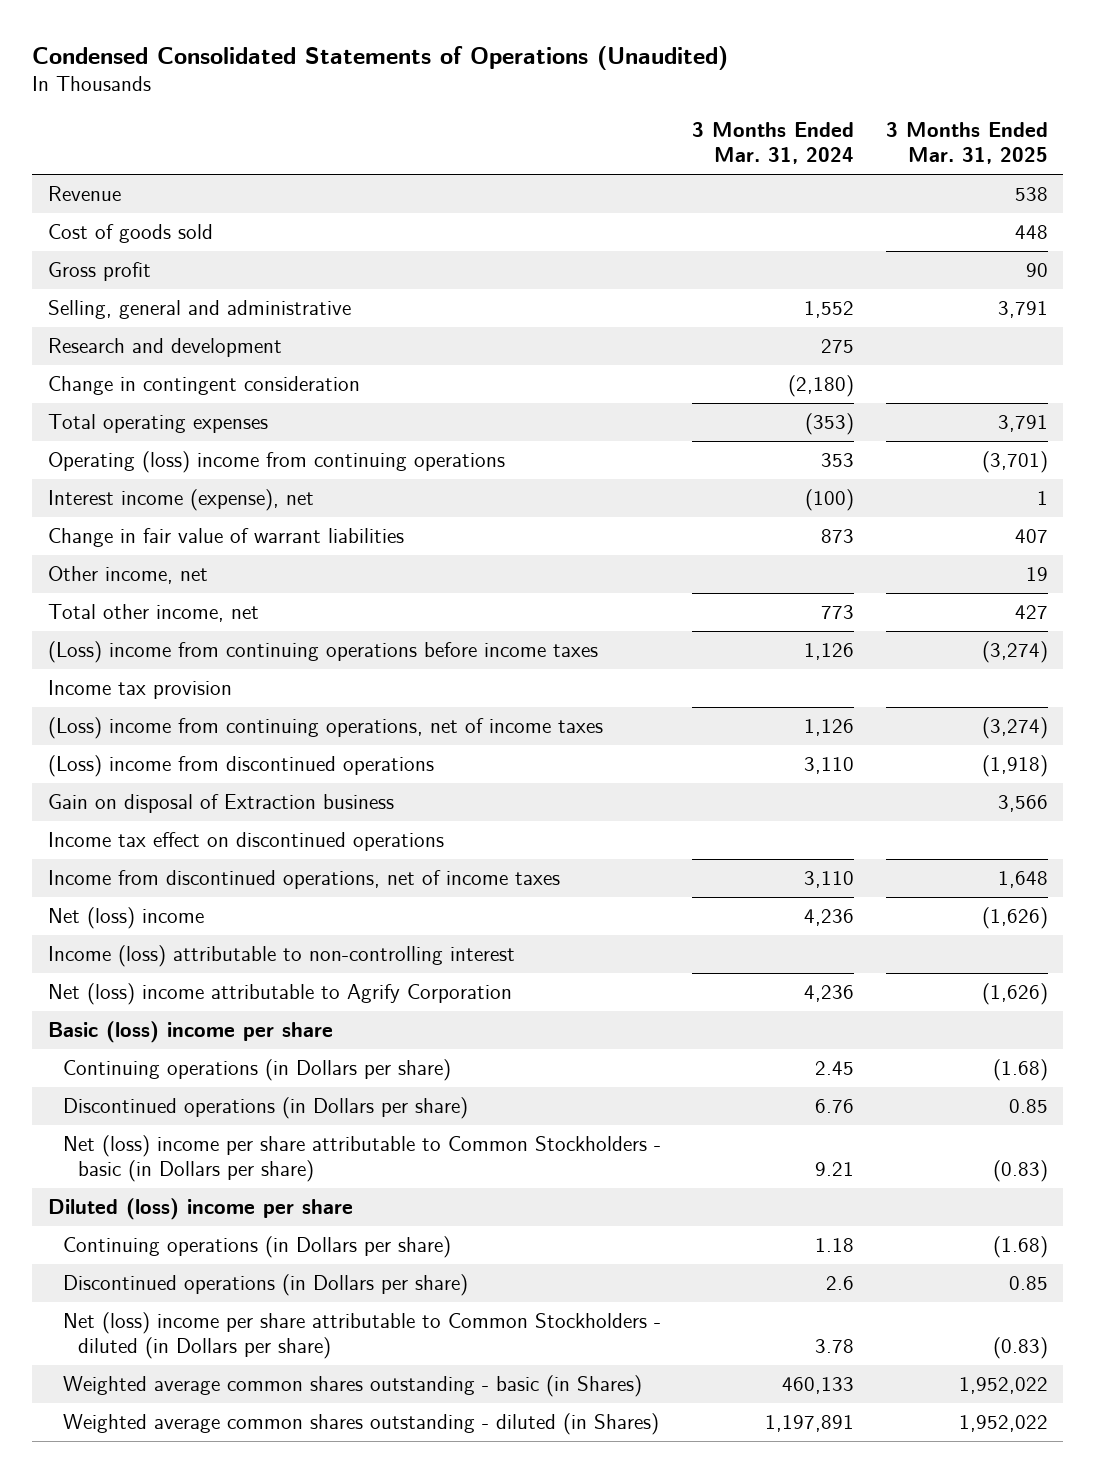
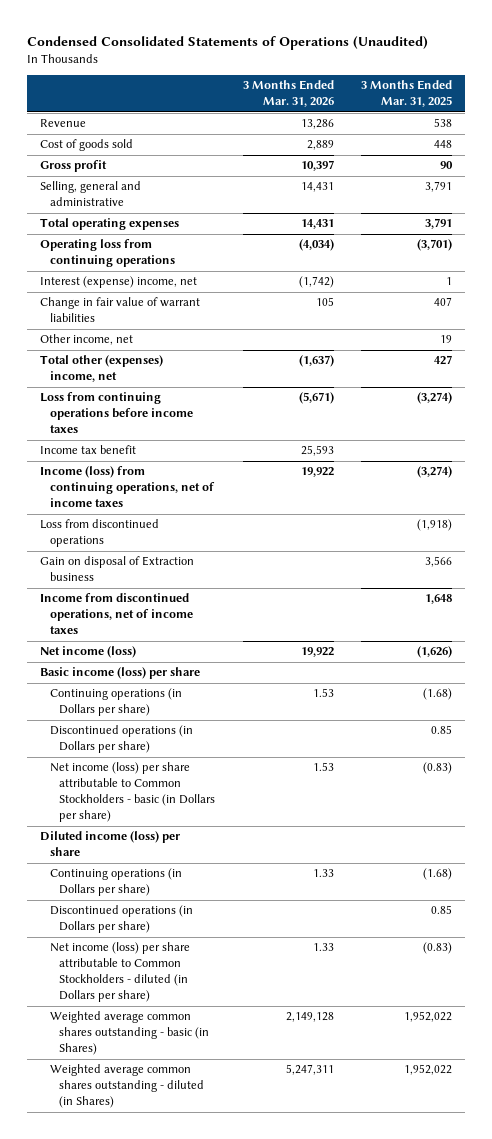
- | 3 Months Ended Mar. 31, 2024 | 3 Months Ended Mar. 31, 2025
+ | 3 Months Ended Mar. 31, 2026 | 3 Months Ended Mar. 31, 2025
- Research and development | 275 |
- Change in contingent consideration | (2,180) |
- Operating (loss) income from continuing operations | 353 | (3,701)
- Interest income (expense), net | (100) | 1
+ Operating loss from continuing operations | (4,034) | (3,701)
+ Interest (expense) income, net | (1,742) | 1
- Total other income, net | 773 | 427
- (Loss) income from continuing operations before income taxes | 1,126 | (3,274)
- Income tax provision
- (Loss) income from continuing operations, net of income taxes | 1,126 | (3,274)
- (Loss) income from discontinued operations | 3,110 | (1,918)
+ Total other (expenses) income, net | (1,637) | 427
+ Loss from continuing operations before income taxes | (5,671) | (3,274)
+ Income tax benefit | 25,593 |
+ Income (loss) from continuing operations, net of income taxes | 19,922 | (3,274)
+ Loss from discontinued operations | | (1,918)
- Income tax effect on discontinued operations
- Net (loss) income | 4,236 | (1,626)
- Income (loss) attributable to non-controlling interest
- Net (loss) income attributable to Agrify Corporation | 4,236 | (1,626)
- Basic (loss) income per share
+ Net income (loss) | 19,922 | (1,626)
+ Basic income (loss) per share
- Net (loss) income per share attributable to Common Stockholders - basic (in Dollars per share) | 9.21 | (0.83)
- Diluted (loss) income per share
+ Net income (loss) per share attributable to Common Stockholders - basic (in Dollars per share) | 1.53 | (0.83)
+ Diluted income (loss) per share
- Net (loss) income per share attributable to Common Stockholders - diluted (in Dollars per share) | 3.78 | (0.83)
+ Net income (loss) per share attributable to Common Stockholders - diluted (in Dollars per share) | 1.33 | (0.83)

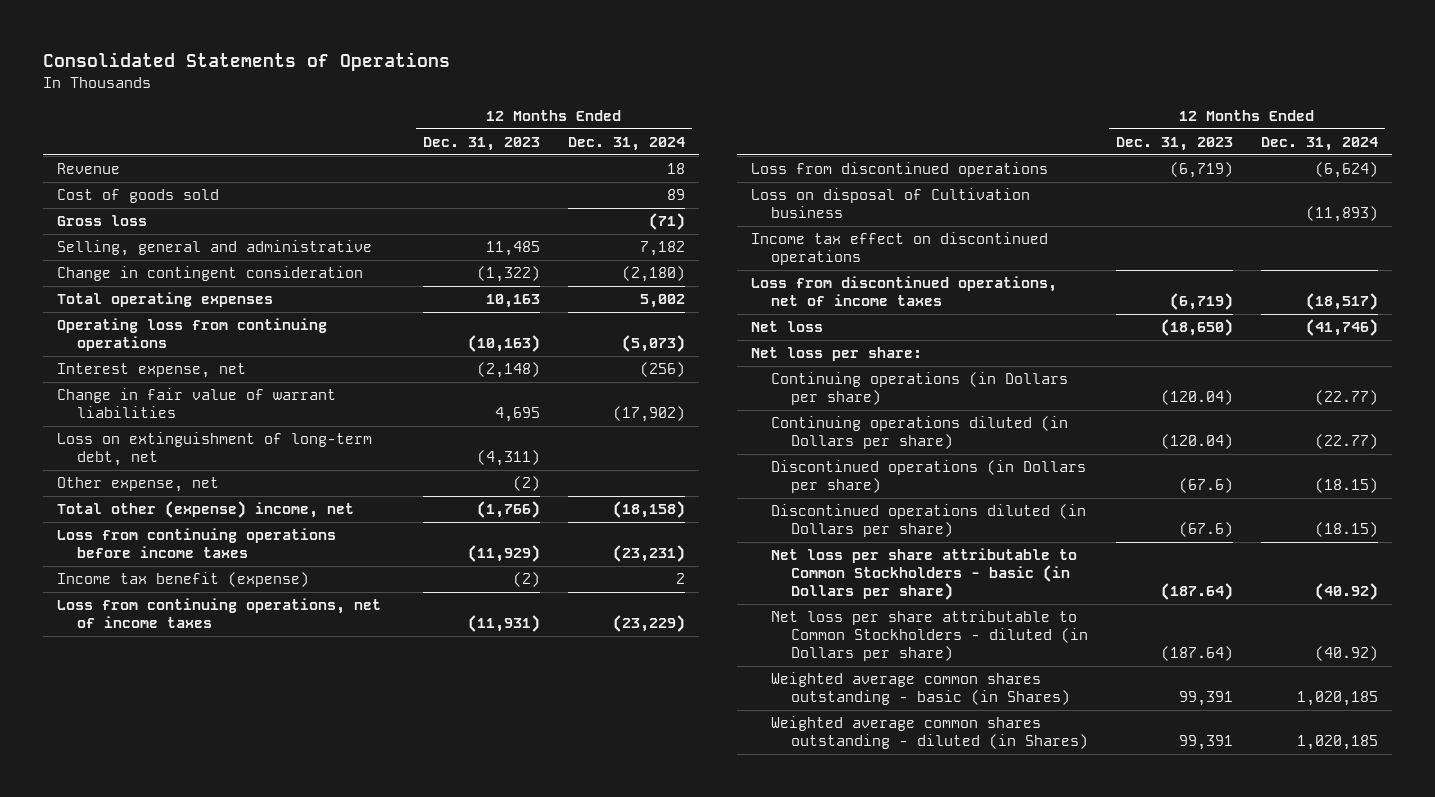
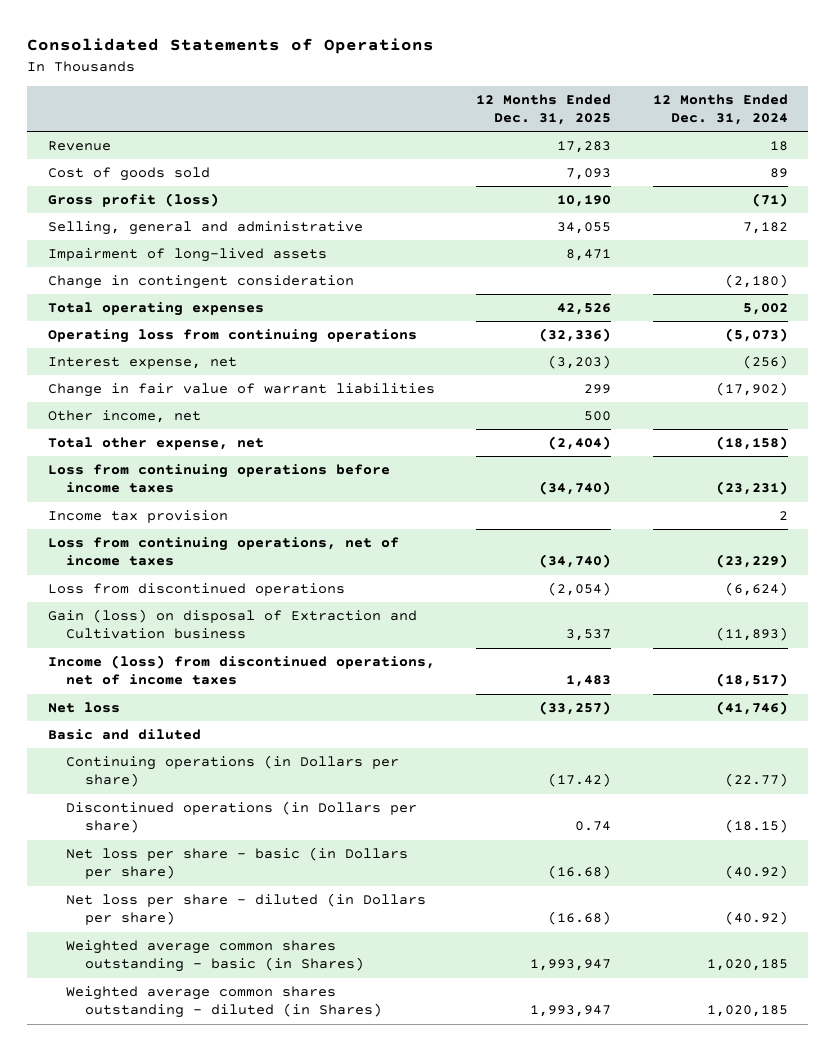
- | 12 Months Ended Dec. 31, 2023 | 12 Months Ended Dec. 31, 2024
+ | 12 Months Ended Dec. 31, 2025 | 12 Months Ended Dec. 31, 2024
- Gross loss | | (71)
+ Gross profit (loss) | 10,190 | (71)
+ Impairment of long-lived assets | 8,471 |
- Loss on extinguishment of long-term debt, net | (4,311) |
- Other expense, net | (2) |
- Total other (expense) income, net | (1,766) | (18,158)
+ Other income, net | 500 |
+ Total other expense, net | (2,404) | (18,158)
- Income tax benefit (expense) | (2) | 2
+ Income tax provision | | 2
- Loss on disposal of Cultivation business | | (11,893)
- Income tax effect on discontinued operations
- Loss from discontinued operations, net of income taxes | (6,719) | (18,517)
+ Gain (loss) on disposal of Extraction and Cultivation business | 3,537 | (11,893)
+ Income (loss) from discontinued operations, net of income taxes | 1,483 | (18,517)
- Net loss per share:
+ Basic and diluted
- Continuing operations diluted (in Dollars per share) | (120.04) | (22.77)
- Discontinued operations diluted (in Dollars per share) | (67.6) | (18.15)
- Net loss per share attributable to Common Stockholders - basic (in Dollars per share) | (187.64) | (40.92)
- Net loss per share attributable to Common Stockholders - diluted (in Dollars per share) | (187.64) | (40.92)
+ Net loss per share - basic (in Dollars per share) | (16.68) | (40.92)
+ Net loss per share - diluted (in Dollars per share) | (16.68) | (40.92)

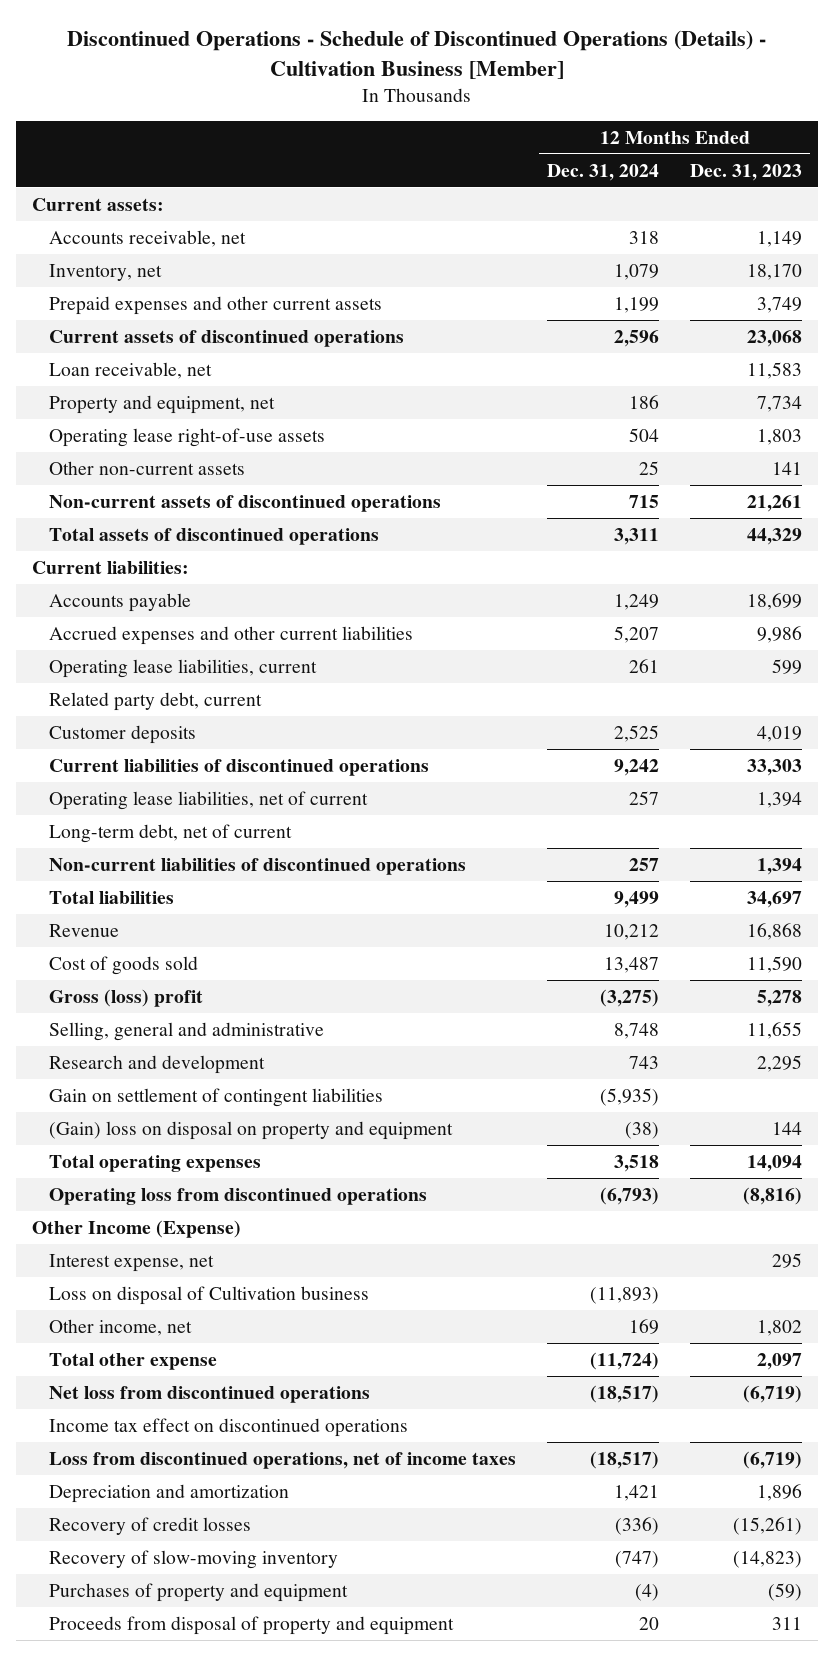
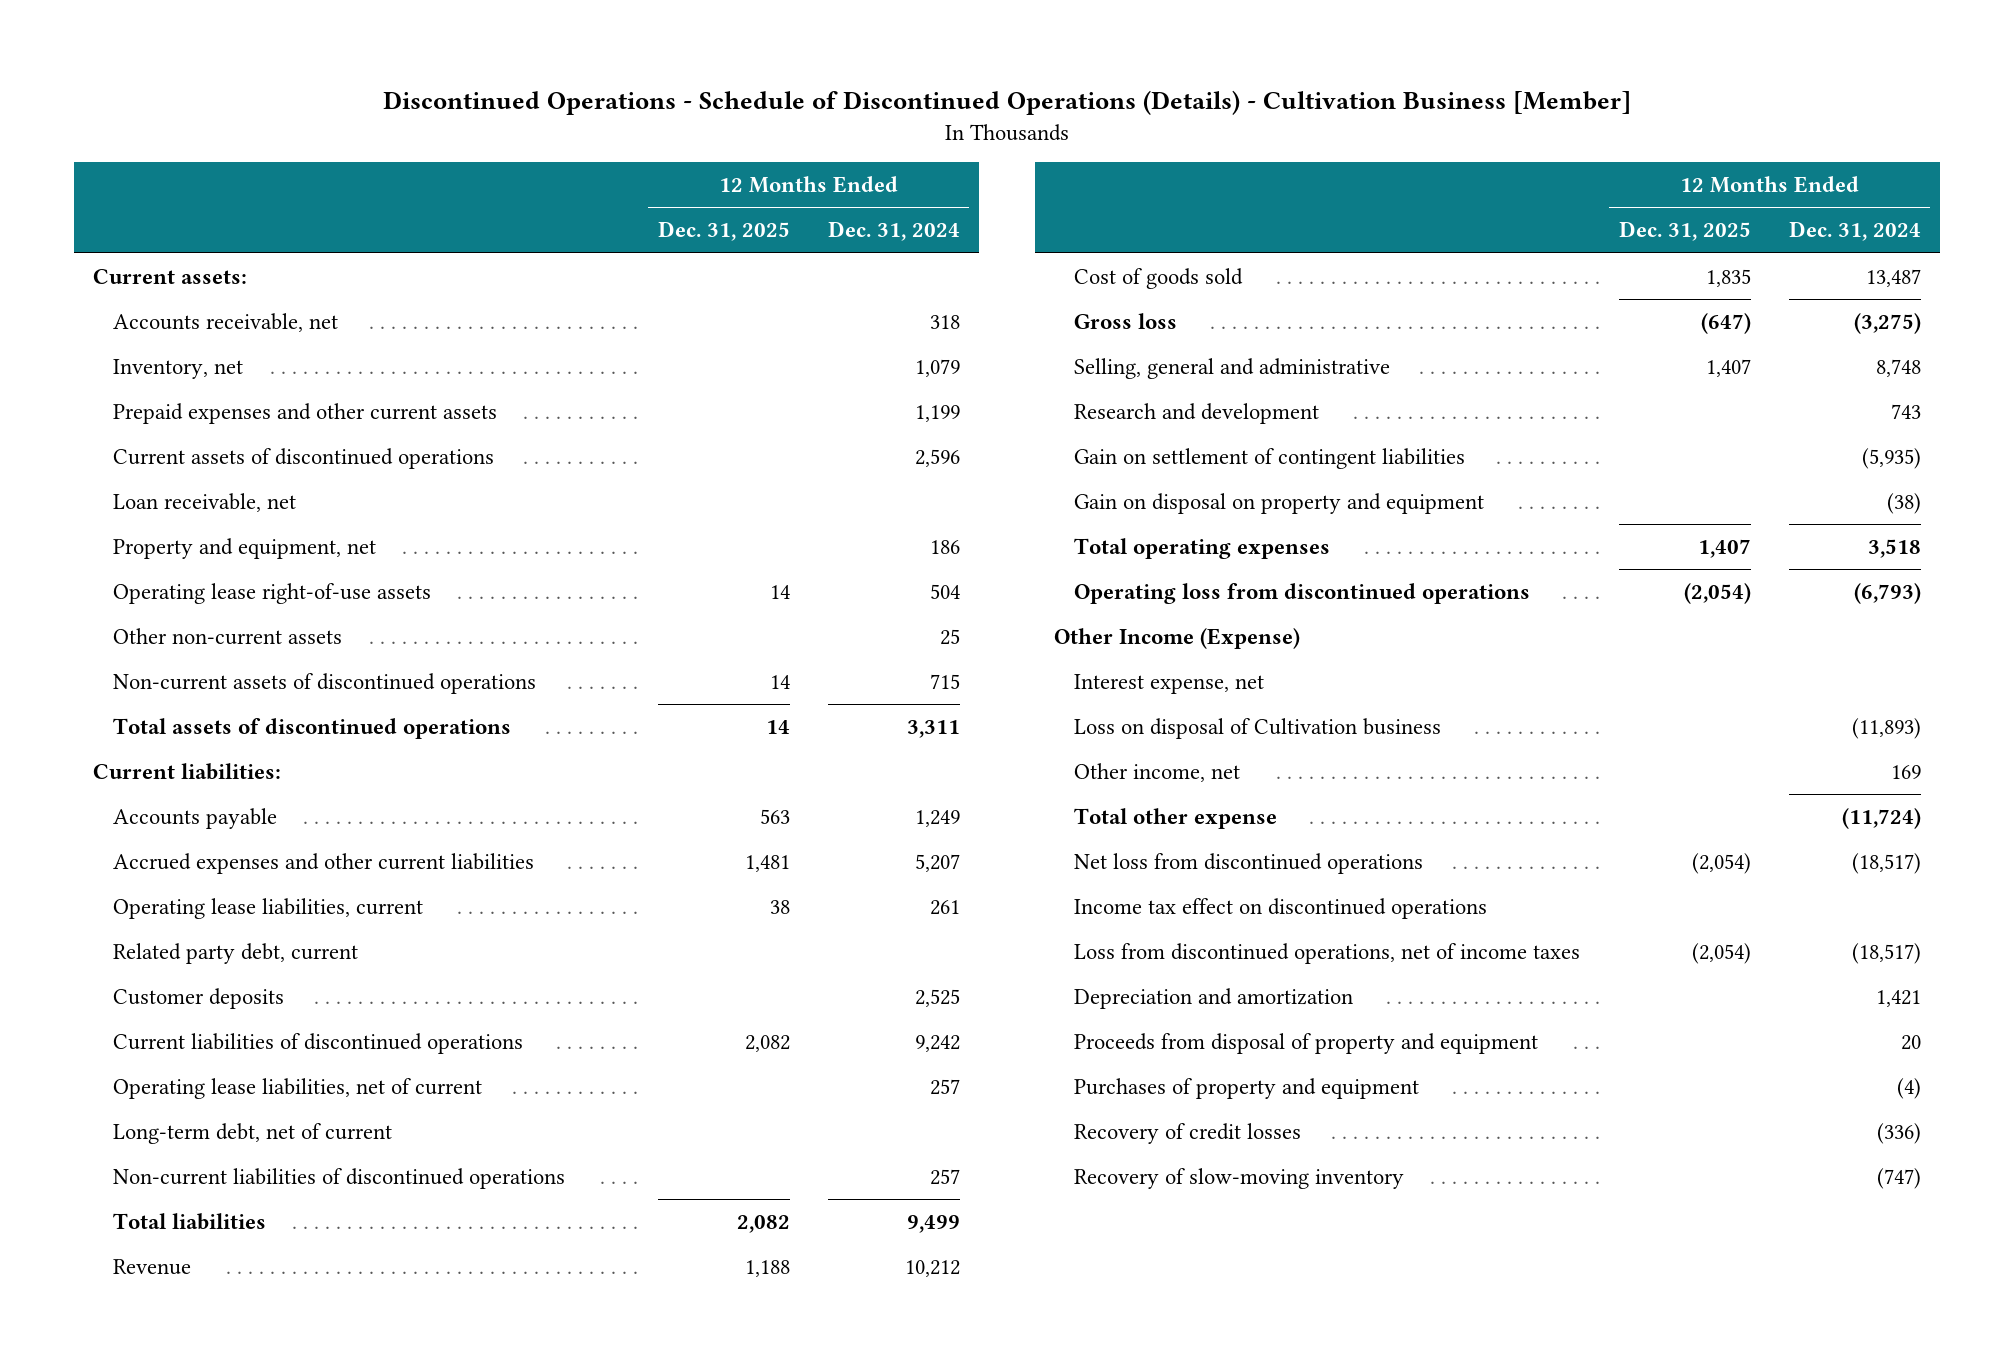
- | 12 Months Ended Dec. 31, 2024 | 12 Months Ended Dec. 31, 2023
+ | 12 Months Ended Dec. 31, 2025 | 12 Months Ended Dec. 31, 2024
- Gross (loss) profit | (3,275) | 5,278
+ Gross loss | (647) | (3,275)
- (Gain) loss on disposal on property and equipment | (38) | 144
+ Gain on disposal on property and equipment | | (38)
moved up: Proceeds from disposal of property and equipment | | 20
moved up: Purchases of property and equipment | | (4)

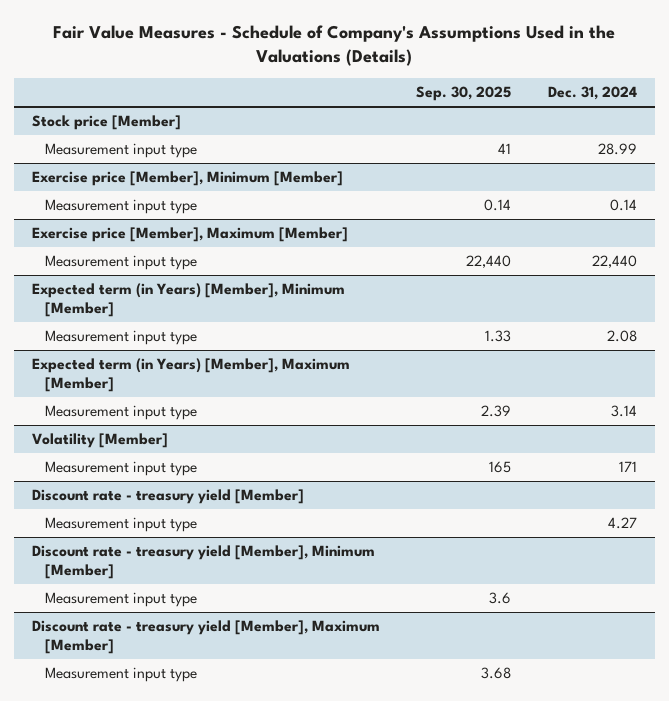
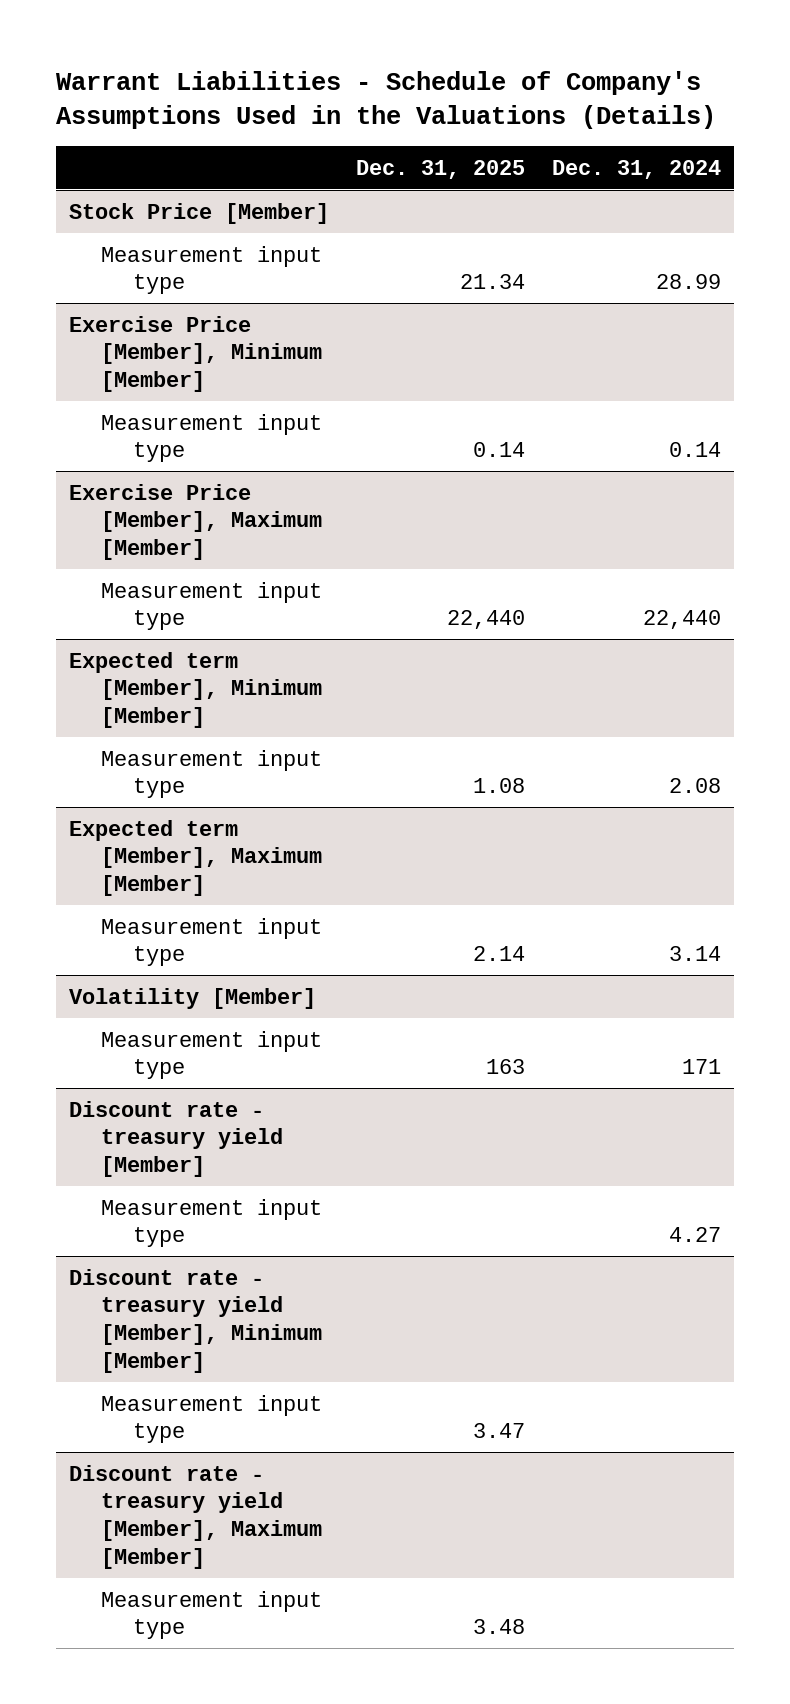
- Fair Value Measures - Schedule of Company's Assumptions Used in the Valuations (Details)
+ Warrant Liabilities - Schedule of Company's Assumptions Used in the Valuations (Details)
- | Sep. 30, 2025 | Dec. 31, 2024
+ | Dec. 31, 2025 | Dec. 31, 2024
- Stock price [Member]
+ Stock Price [Member]
- Exercise price [Member], Minimum [Member]
+ Exercise Price [Member], Minimum [Member]
- Exercise price [Member], Maximum [Member]
+ Exercise Price [Member], Maximum [Member]
- Expected term (in Years) [Member], Minimum [Member]
+ Expected term [Member], Minimum [Member]
- Expected term (in Years) [Member], Maximum [Member]
+ Expected term [Member], Maximum [Member]

